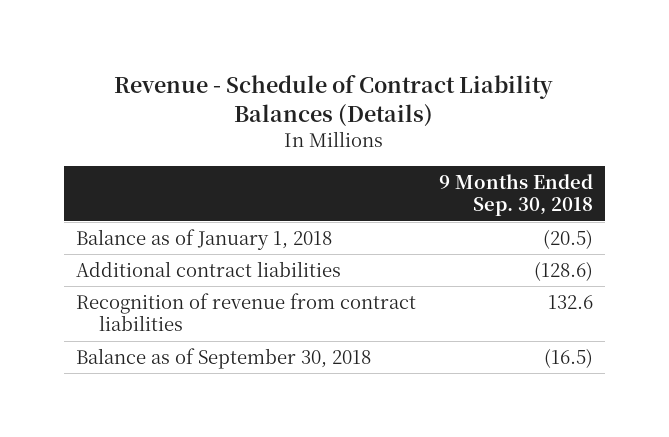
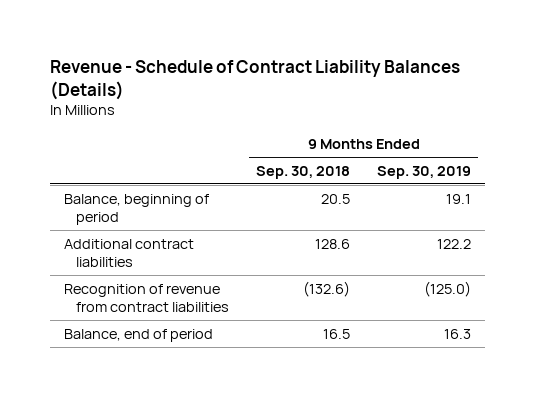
- | 9 Months Ended Sep. 30, 2018
+ | 9 Months Ended Sep. 30, 2018 | 9 Months Ended Sep. 30, 2019
- Balance as of January 1, 2018 | (20.5)
- Additional contract liabilities | (128.6)
- Recognition of revenue from contract liabilities | 132.6
- Balance as of September 30, 2018 | (16.5)
+ Balance, beginning of period | 20.5 | 19.1
+ Additional contract liabilities | 128.6 | 122.2
+ Recognition of revenue from contract liabilities | (132.6) | (125.0)
+ Balance, end of period | 16.5 | 16.3

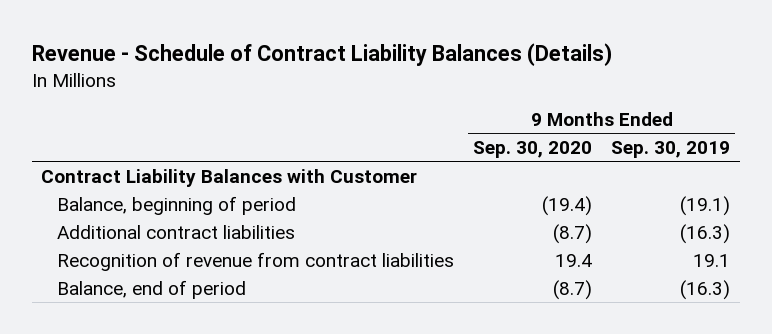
- | 9 Months Ended Sep. 30, 2018 | 9 Months Ended Sep. 30, 2019
+ | 9 Months Ended Sep. 30, 2020 | 9 Months Ended Sep. 30, 2019
- Balance, beginning of period | 20.5 | 19.1
- Additional contract liabilities | 128.6 | 122.2
- Recognition of revenue from contract liabilities | (132.6) | (125.0)
- Balance, end of period | 16.5 | 16.3
+ Contract Liability Balances with Customer
+ Balance, beginning of period | (19.4) | (19.1)
+ Additional contract liabilities | (8.7) | (16.3)
+ Recognition of revenue from contract liabilities | 19.4 | 19.1
+ Balance, end of period | (8.7) | (16.3)

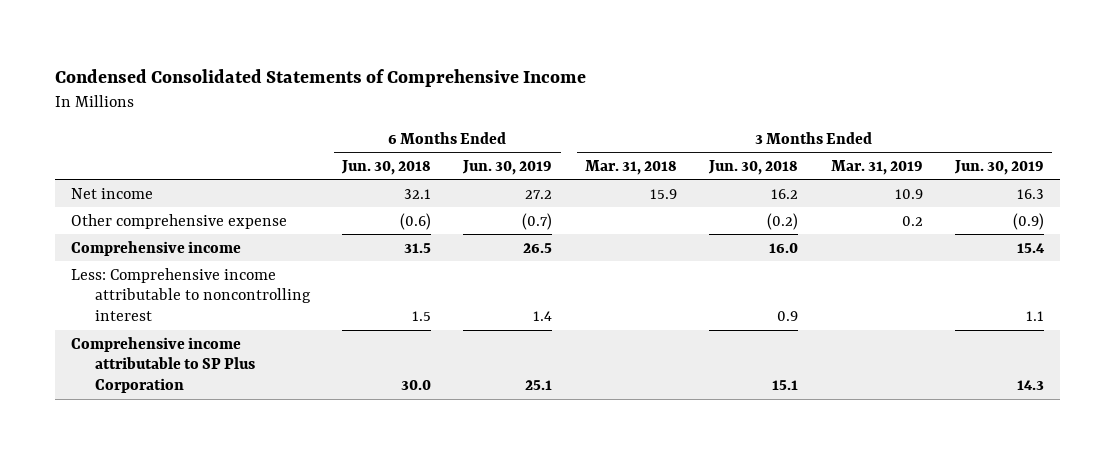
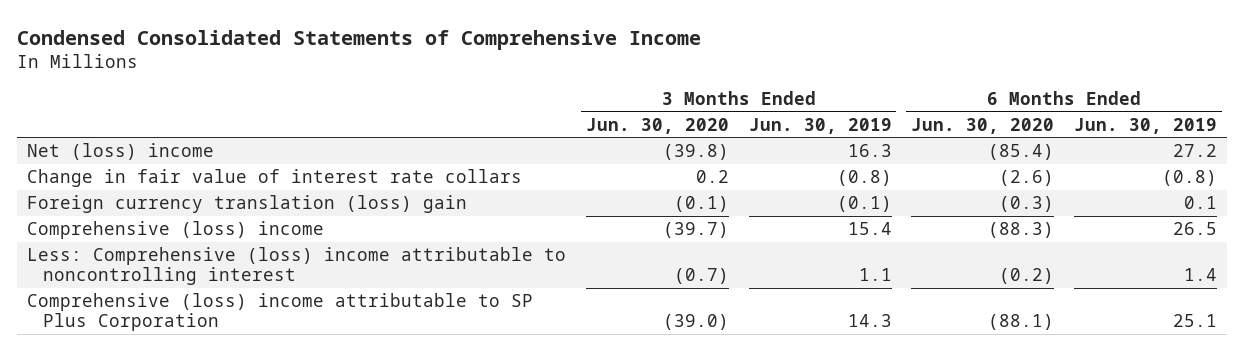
- | 6 Months Ended Jun. 30, 2018 | 6 Months Ended Jun. 30, 2019 | 3 Months Ended Mar. 31, 2018 | 3 Months Ended Jun. 30, 2018 | 3 Months Ended Mar. 31, 2019 | 3 Months Ended Jun. 30, 2019
+ | 3 Months Ended Jun. 30, 2020 | 3 Months Ended Jun. 30, 2019 | 6 Months Ended Jun. 30, 2020 | 6 Months Ended Jun. 30, 2019
- Net income | 32.1 | 27.2 | 15.9 | 16.2 | 10.9 | 16.3
- Other comprehensive expense | (0.6) | (0.7) | | (0.2) | 0.2 | (0.9)
- Comprehensive income | 31.5 | 26.5 | | 16.0 | | 15.4
- Less: Comprehensive income attributable to noncontrolling interest | 1.5 | 1.4 | | 0.9 | | 1.1
- Comprehensive income attributable to SP Plus Corporation | 30.0 | 25.1 | | 15.1 | | 14.3
+ Net (loss) income | (39.8) | 16.3 | (85.4) | 27.2
+ Change in fair value of interest rate collars | 0.2 | (0.8) | (2.6) | (0.8)
+ Foreign currency translation (loss) gain | (0.1) | (0.1) | (0.3) | 0.1
+ Comprehensive (loss) income | (39.7) | 15.4 | (88.3) | 26.5
+ Less: Comprehensive (loss) income attributable to noncontrolling interest | (0.7) | 1.1 | (0.2) | 1.4
+ Comprehensive (loss) income attributable to SP Plus Corporation | (39.0) | 14.3 | (88.1) | 25.1

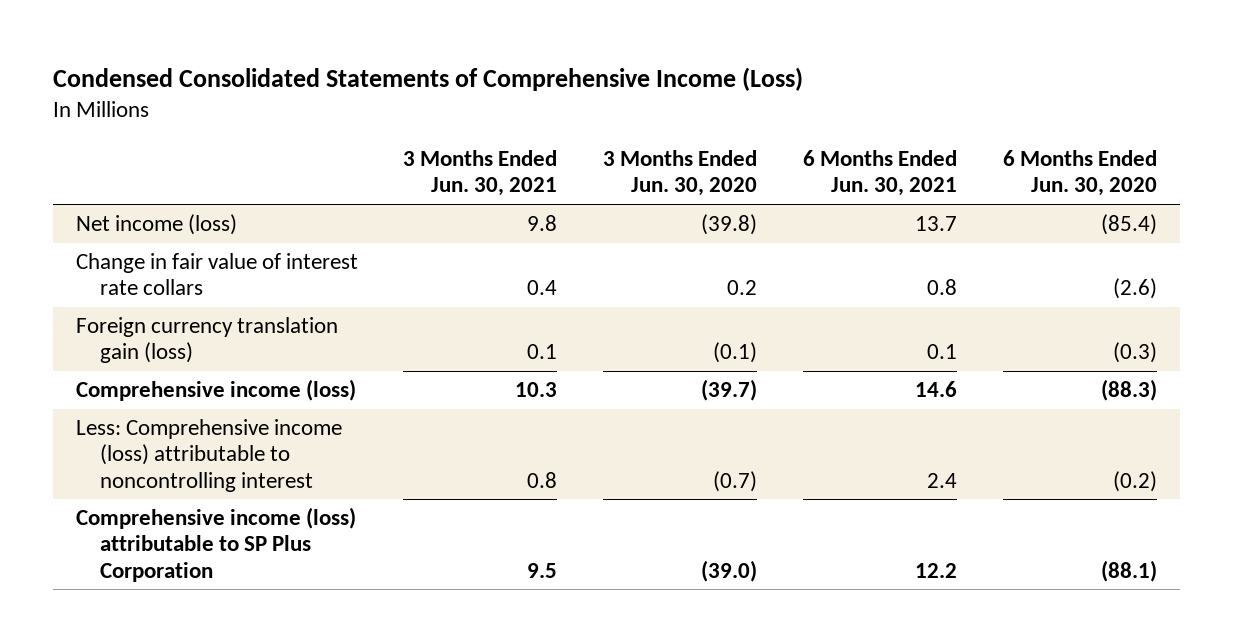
- Condensed Consolidated Statements of Comprehensive Income
+ Condensed Consolidated Statements of Comprehensive Income (Loss)
- | 3 Months Ended Jun. 30, 2020 | 3 Months Ended Jun. 30, 2019 | 6 Months Ended Jun. 30, 2020 | 6 Months Ended Jun. 30, 2019
+ | 3 Months Ended Jun. 30, 2021 | 3 Months Ended Jun. 30, 2020 | 6 Months Ended Jun. 30, 2021 | 6 Months Ended Jun. 30, 2020
- Net (loss) income | (39.8) | 16.3 | (85.4) | 27.2
+ Net income (loss) | 9.8 | (39.8) | 13.7 | (85.4)
- Foreign currency translation (loss) gain | (0.1) | (0.1) | (0.3) | 0.1
- Comprehensive (loss) income | (39.7) | 15.4 | (88.3) | 26.5
- Less: Comprehensive (loss) income attributable to noncontrolling interest | (0.7) | 1.1 | (0.2) | 1.4
- Comprehensive (loss) income attributable to SP Plus Corporation | (39.0) | 14.3 | (88.1) | 25.1
+ Foreign currency translation gain (loss) | 0.1 | (0.1) | 0.1 | (0.3)
+ Comprehensive income (loss) | 10.3 | (39.7) | 14.6 | (88.3)
+ Less: Comprehensive income (loss) attributable to noncontrolling interest | 0.8 | (0.7) | 2.4 | (0.2)
+ Comprehensive income (loss) attributable to SP Plus Corporation | 9.5 | (39.0) | 12.2 | (88.1)

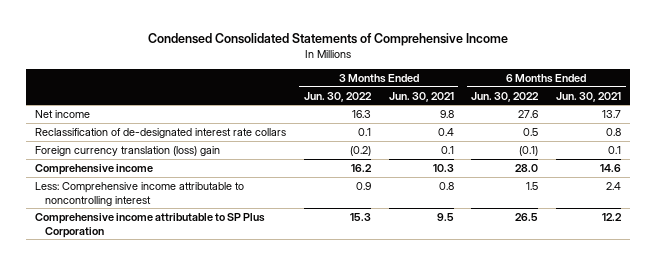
- Condensed Consolidated Statements of Comprehensive Income (Loss)
+ Condensed Consolidated Statements of Comprehensive Income
- | 3 Months Ended Jun. 30, 2021 | 3 Months Ended Jun. 30, 2020 | 6 Months Ended Jun. 30, 2021 | 6 Months Ended Jun. 30, 2020
+ | 3 Months Ended Jun. 30, 2022 | 3 Months Ended Jun. 30, 2021 | 6 Months Ended Jun. 30, 2022 | 6 Months Ended Jun. 30, 2021
- Net income (loss) | 9.8 | (39.8) | 13.7 | (85.4)
- Change in fair value of interest rate collars | 0.4 | 0.2 | 0.8 | (2.6)
- Foreign currency translation gain (loss) | 0.1 | (0.1) | 0.1 | (0.3)
- Comprehensive income (loss) | 10.3 | (39.7) | 14.6 | (88.3)
- Less: Comprehensive income (loss) attributable to noncontrolling interest | 0.8 | (0.7) | 2.4 | (0.2)
- Comprehensive income (loss) attributable to SP Plus Corporation | 9.5 | (39.0) | 12.2 | (88.1)
+ Net income | 16.3 | 9.8 | 27.6 | 13.7
+ Reclassification of de-designated interest rate collars | 0.1 | 0.4 | 0.5 | 0.8
+ Foreign currency translation (loss) gain | (0.2) | 0.1 | (0.1) | 0.1
+ Comprehensive income | 16.2 | 10.3 | 28.0 | 14.6
+ Less: Comprehensive income attributable to noncontrolling interest | 0.9 | 0.8 | 1.5 | 2.4
+ Comprehensive income attributable to SP Plus Corporation | 15.3 | 9.5 | 26.5 | 12.2

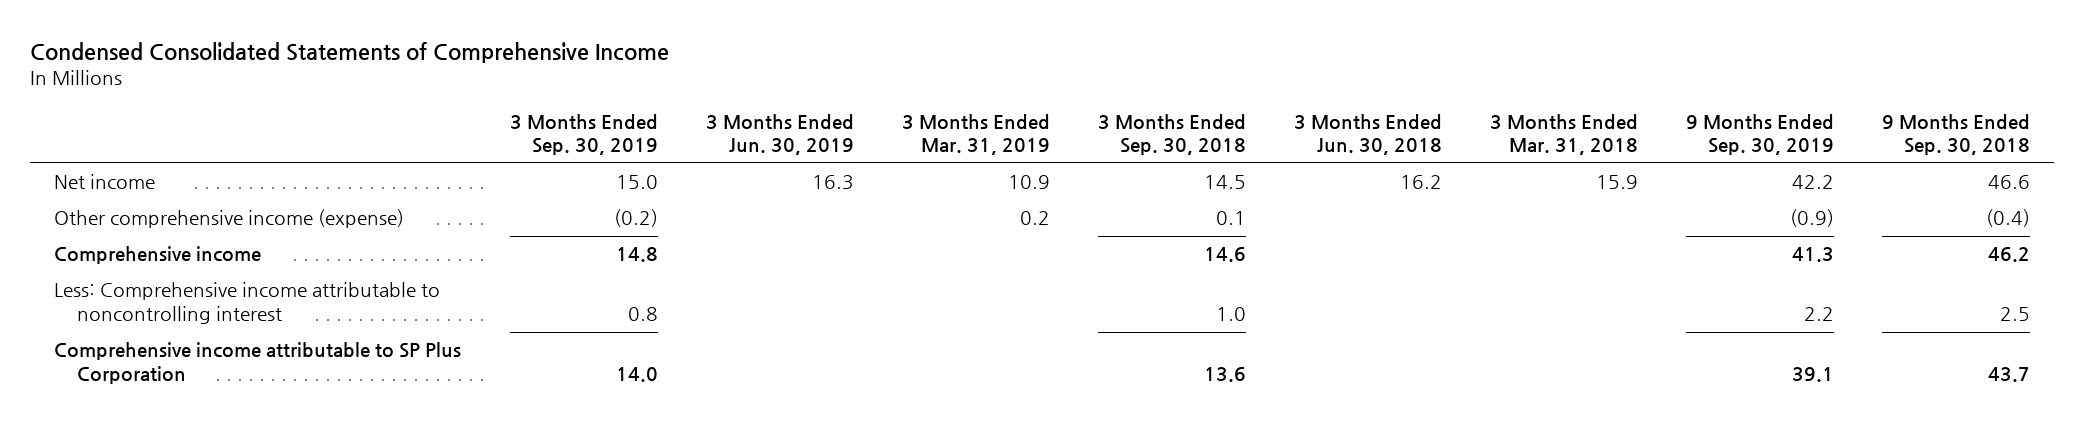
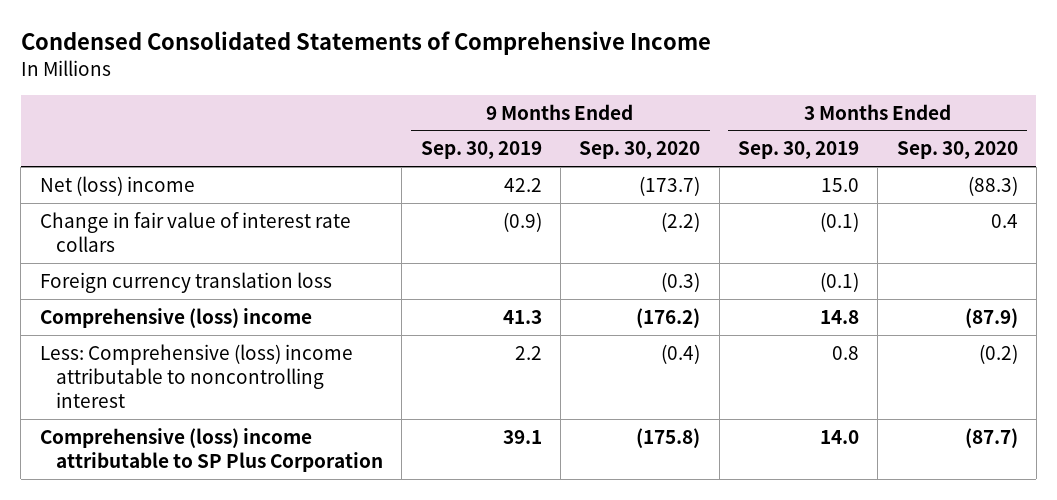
- | 3 Months Ended Sep. 30, 2019 | 3 Months Ended Jun. 30, 2019 | 3 Months Ended Mar. 31, 2019 | 3 Months Ended Sep. 30, 2018 | 3 Months Ended Jun. 30, 2018 | 3 Months Ended Mar. 31, 2018 | 9 Months Ended Sep. 30, 2019 | 9 Months Ended Sep. 30, 2018
+ | 9 Months Ended Sep. 30, 2019 | 9 Months Ended Sep. 30, 2020 | 3 Months Ended Sep. 30, 2019 | 3 Months Ended Sep. 30, 2020
- Net income | 15.0 | 16.3 | 10.9 | 14.5 | 16.2 | 15.9 | 42.2 | 46.6
- Other comprehensive income (expense) | (0.2) | | 0.2 | 0.1 | | | (0.9) | (0.4)
- Comprehensive income | 14.8 | | | 14.6 | | | 41.3 | 46.2
- Less: Comprehensive income attributable to noncontrolling interest | 0.8 | | | 1.0 | | | 2.2 | 2.5
- Comprehensive income attributable to SP Plus Corporation | 14.0 | | | 13.6 | | | 39.1 | 43.7
+ Net (loss) income | 42.2 | (173.7) | 15.0 | (88.3)
+ Change in fair value of interest rate collars | (0.9) | (2.2) | (0.1) | 0.4
+ Foreign currency translation loss | | (0.3) | (0.1) |
+ Comprehensive (loss) income | 41.3 | (176.2) | 14.8 | (87.9)
+ Less: Comprehensive (loss) income attributable to noncontrolling interest | 2.2 | (0.4) | 0.8 | (0.2)
+ Comprehensive (loss) income attributable to SP Plus Corporation | 39.1 | (175.8) | 14.0 | (87.7)

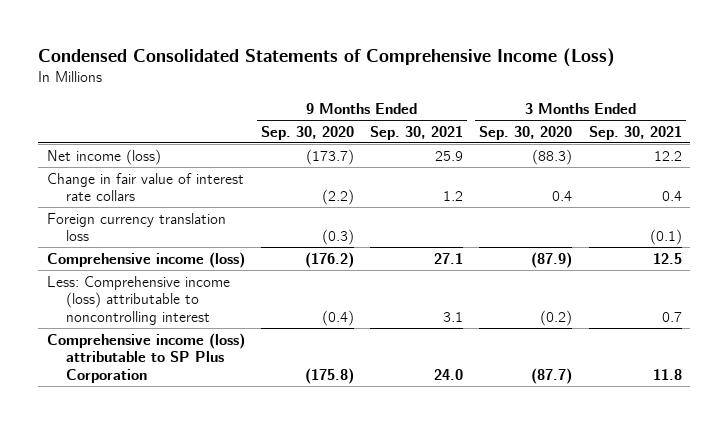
- Condensed Consolidated Statements of Comprehensive Income
+ Condensed Consolidated Statements of Comprehensive Income (Loss)
- | 9 Months Ended Sep. 30, 2019 | 9 Months Ended Sep. 30, 2020 | 3 Months Ended Sep. 30, 2019 | 3 Months Ended Sep. 30, 2020
+ | 9 Months Ended Sep. 30, 2020 | 9 Months Ended Sep. 30, 2021 | 3 Months Ended Sep. 30, 2020 | 3 Months Ended Sep. 30, 2021
- Net (loss) income | 42.2 | (173.7) | 15.0 | (88.3)
+ Net income (loss) | (173.7) | 25.9 | (88.3) | 12.2
- Comprehensive (loss) income | 41.3 | (176.2) | 14.8 | (87.9)
- Less: Comprehensive (loss) income attributable to noncontrolling interest | 2.2 | (0.4) | 0.8 | (0.2)
- Comprehensive (loss) income attributable to SP Plus Corporation | 39.1 | (175.8) | 14.0 | (87.7)
+ Comprehensive income (loss) | (176.2) | 27.1 | (87.9) | 12.5
+ Less: Comprehensive income (loss) attributable to noncontrolling interest | (0.4) | 3.1 | (0.2) | 0.7
+ Comprehensive income (loss) attributable to SP Plus Corporation | (175.8) | 24.0 | (87.7) | 11.8

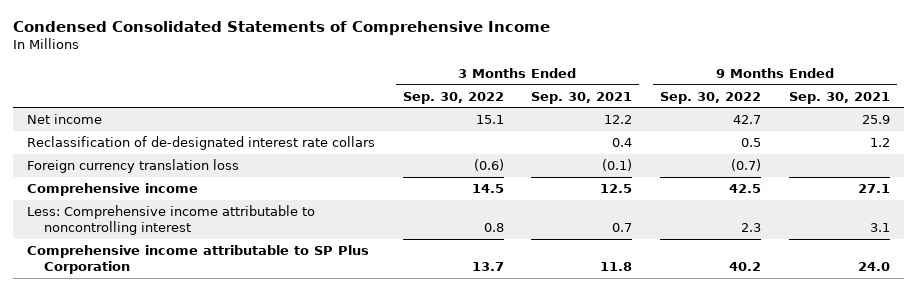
- Condensed Consolidated Statements of Comprehensive Income (Loss)
+ Condensed Consolidated Statements of Comprehensive Income
- | 9 Months Ended Sep. 30, 2020 | 9 Months Ended Sep. 30, 2021 | 3 Months Ended Sep. 30, 2020 | 3 Months Ended Sep. 30, 2021
+ | 3 Months Ended Sep. 30, 2022 | 3 Months Ended Sep. 30, 2021 | 9 Months Ended Sep. 30, 2022 | 9 Months Ended Sep. 30, 2021
- Net income (loss) | (173.7) | 25.9 | (88.3) | 12.2
- Change in fair value of interest rate collars | (2.2) | 1.2 | 0.4 | 0.4
+ Net income | 15.1 | 12.2 | 42.7 | 25.9
+ Reclassification of de-designated interest rate collars | | 0.4 | 0.5 | 1.2
- Comprehensive income (loss) | (176.2) | 27.1 | (87.9) | 12.5
- Less: Comprehensive income (loss) attributable to noncontrolling interest | (0.4) | 3.1 | (0.2) | 0.7
- Comprehensive income (loss) attributable to SP Plus Corporation | (175.8) | 24.0 | (87.7) | 11.8
+ Comprehensive income | 14.5 | 12.5 | 42.5 | 27.1
+ Less: Comprehensive income attributable to noncontrolling interest | 0.8 | 0.7 | 2.3 | 3.1
+ Comprehensive income attributable to SP Plus Corporation | 13.7 | 11.8 | 40.2 | 24.0

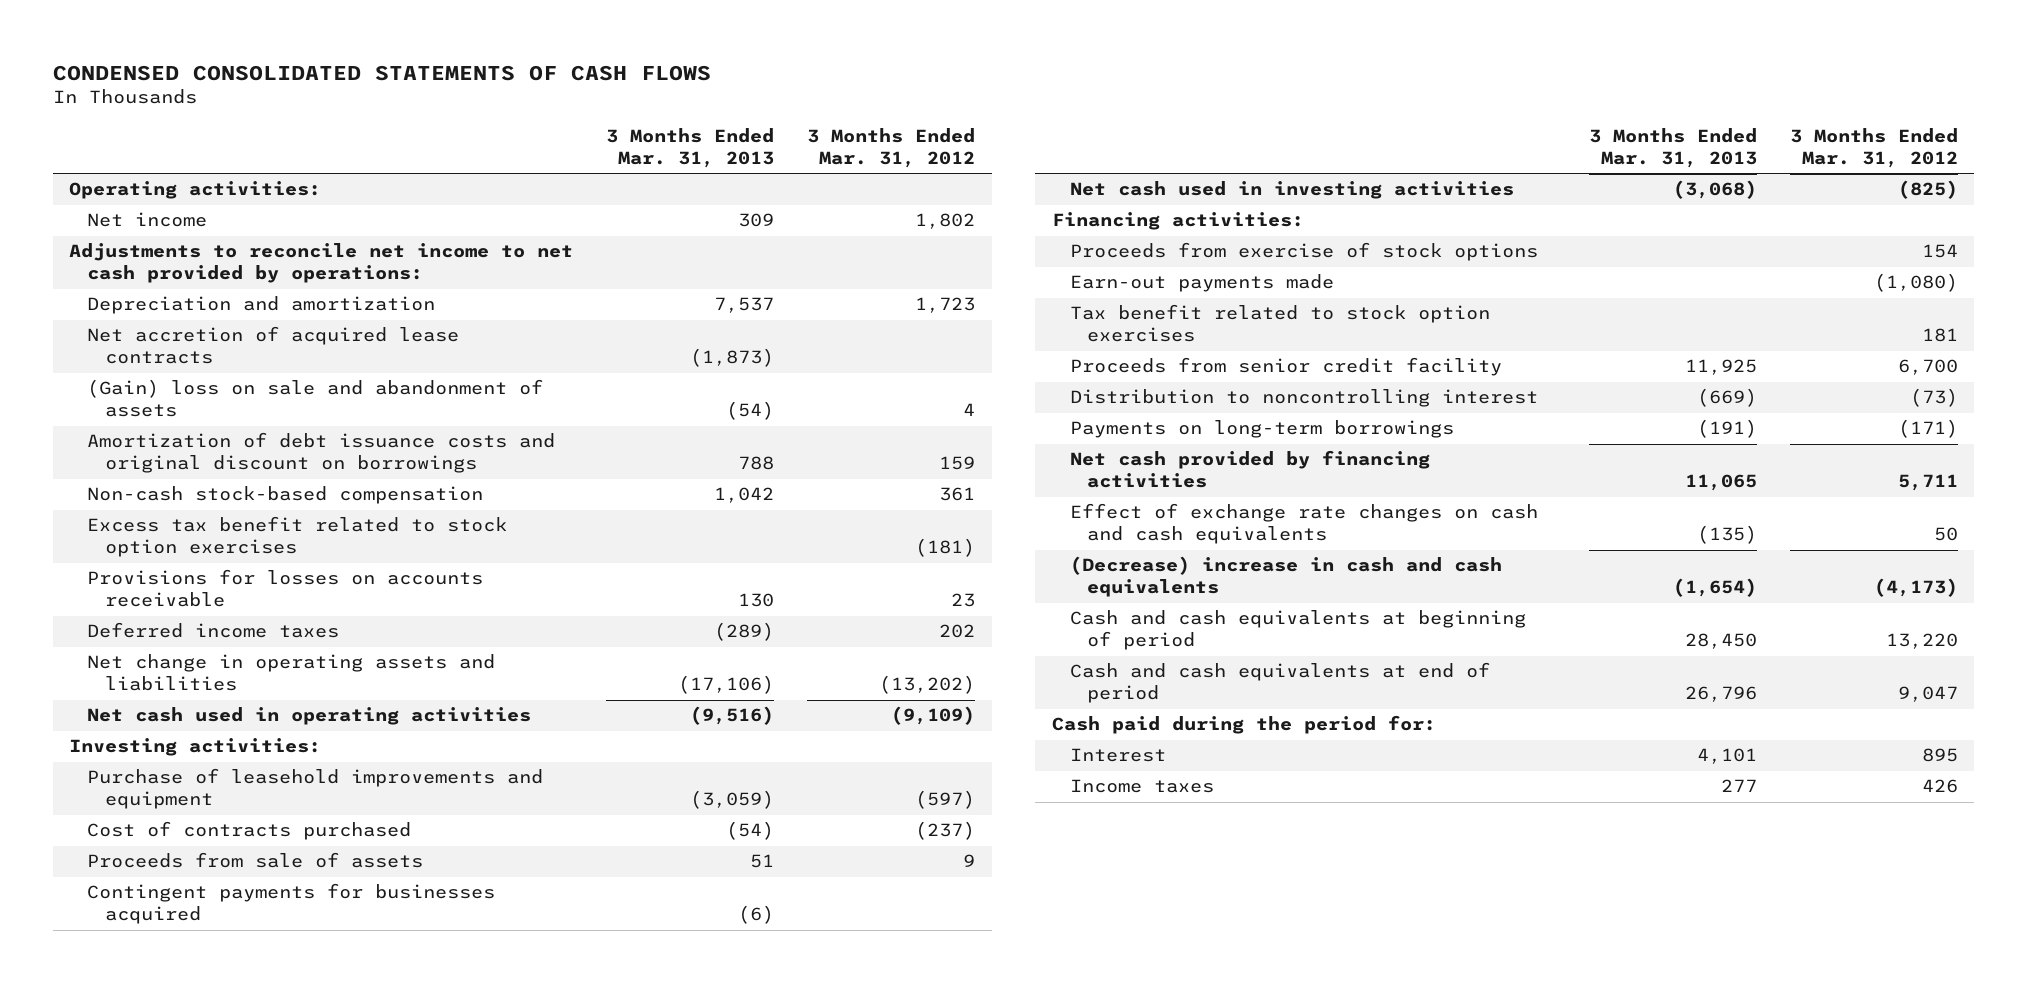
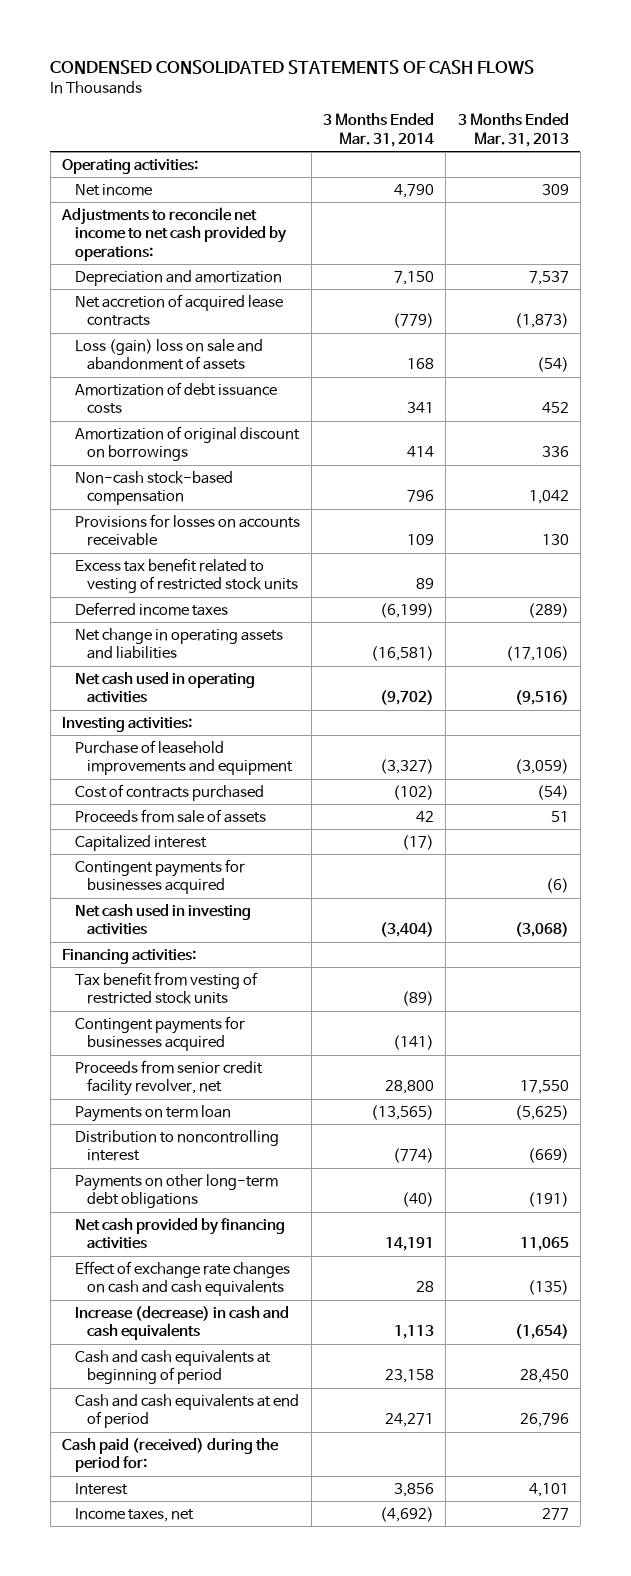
- | 3 Months Ended Mar. 31, 2013 | 3 Months Ended Mar. 31, 2012
+ | 3 Months Ended Mar. 31, 2014 | 3 Months Ended Mar. 31, 2013
- (Gain) loss on sale and abandonment of assets | (54) | 4
- Amortization of debt issuance costs and original discount on borrowings | 788 | 159
+ Loss (gain) loss on sale and abandonment of assets | 168 | (54)
+ Amortization of debt issuance costs | 341 | 452
+ Amortization of original discount on borrowings | 414 | 336
- Excess tax benefit related to stock option exercises | | (181)
+ Excess tax benefit related to vesting of restricted stock units | 89 |
+ Capitalized interest | (17) |
- Proceeds from exercise of stock options | | 154
- Earn-out payments made | | (1,080)
- Tax benefit related to stock option exercises | | 181
- Proceeds from senior credit facility | 11,925 | 6,700
+ Tax benefit from vesting of restricted stock units | (89) |
+ Contingent payments for businesses acquired | (141) |
+ Proceeds from senior credit facility revolver, net | 28,800 | 17,550
+ Payments on term loan | (13,565) | (5,625)
- Payments on long-term borrowings | (191) | (171)
+ Payments on other long-term debt obligations | (40) | (191)
- (Decrease) increase in cash and cash equivalents | (1,654) | (4,173)
+ Increase (decrease) in cash and cash equivalents | 1,113 | (1,654)
- Cash paid during the period for:
+ Cash paid (received) during the period for:
- Income taxes | 277 | 426
+ Income taxes, net | (4,692) | 277

